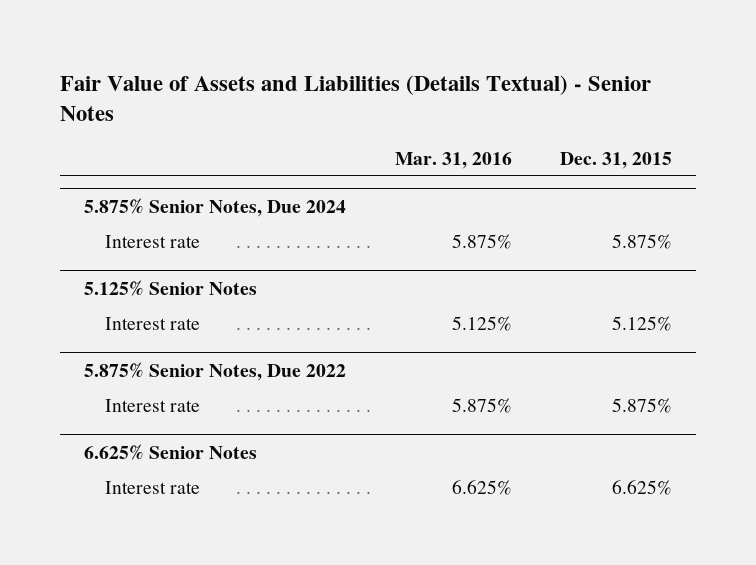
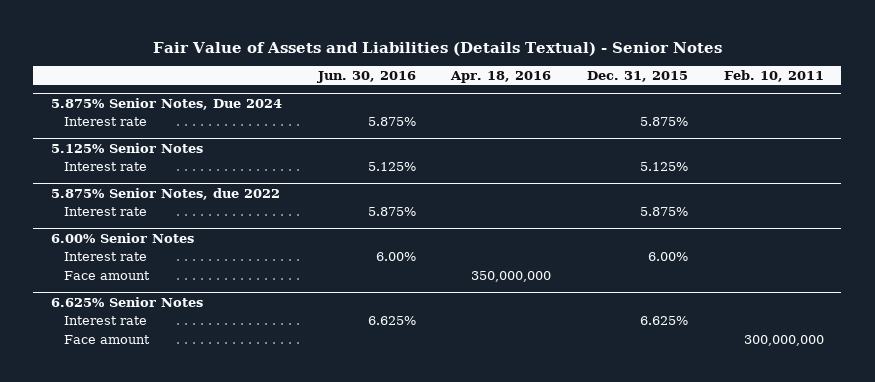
- | Mar. 31, 2016 | Dec. 31, 2015
+ | Jun. 30, 2016 | Apr. 18, 2016 | Dec. 31, 2015 | Feb. 10, 2011
- 5.875% Senior Notes, Due 2022
+ 5.875% Senior Notes, due 2022
+ 6.00% Senior Notes
+ Interest rate | 6.00% | | 6.00% |
+ Face amount | | 350,000,000 | |
@ 6.625% Senior Notes
+ Face amount | | | | 300,000,000

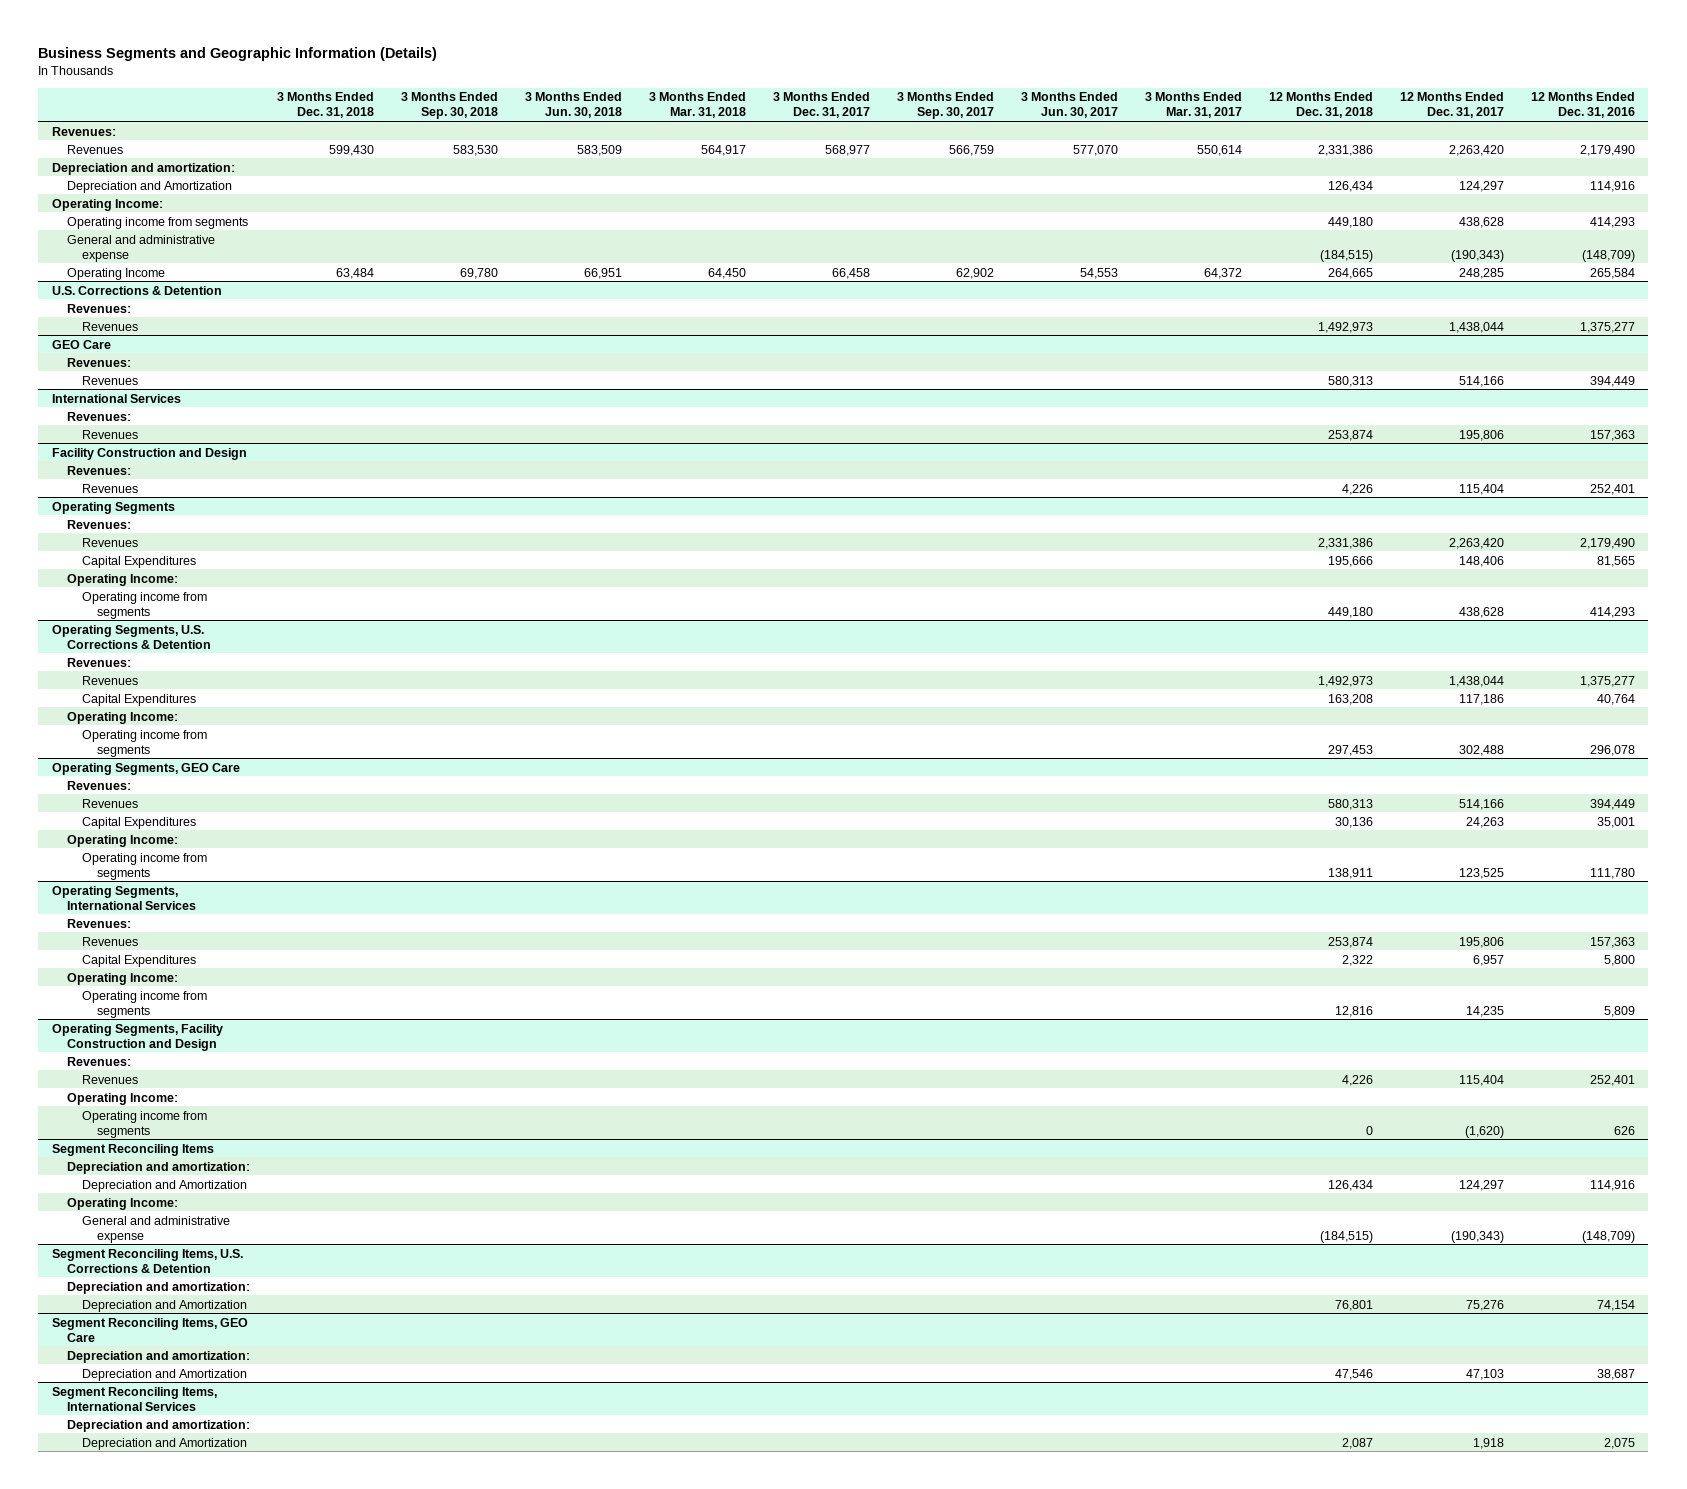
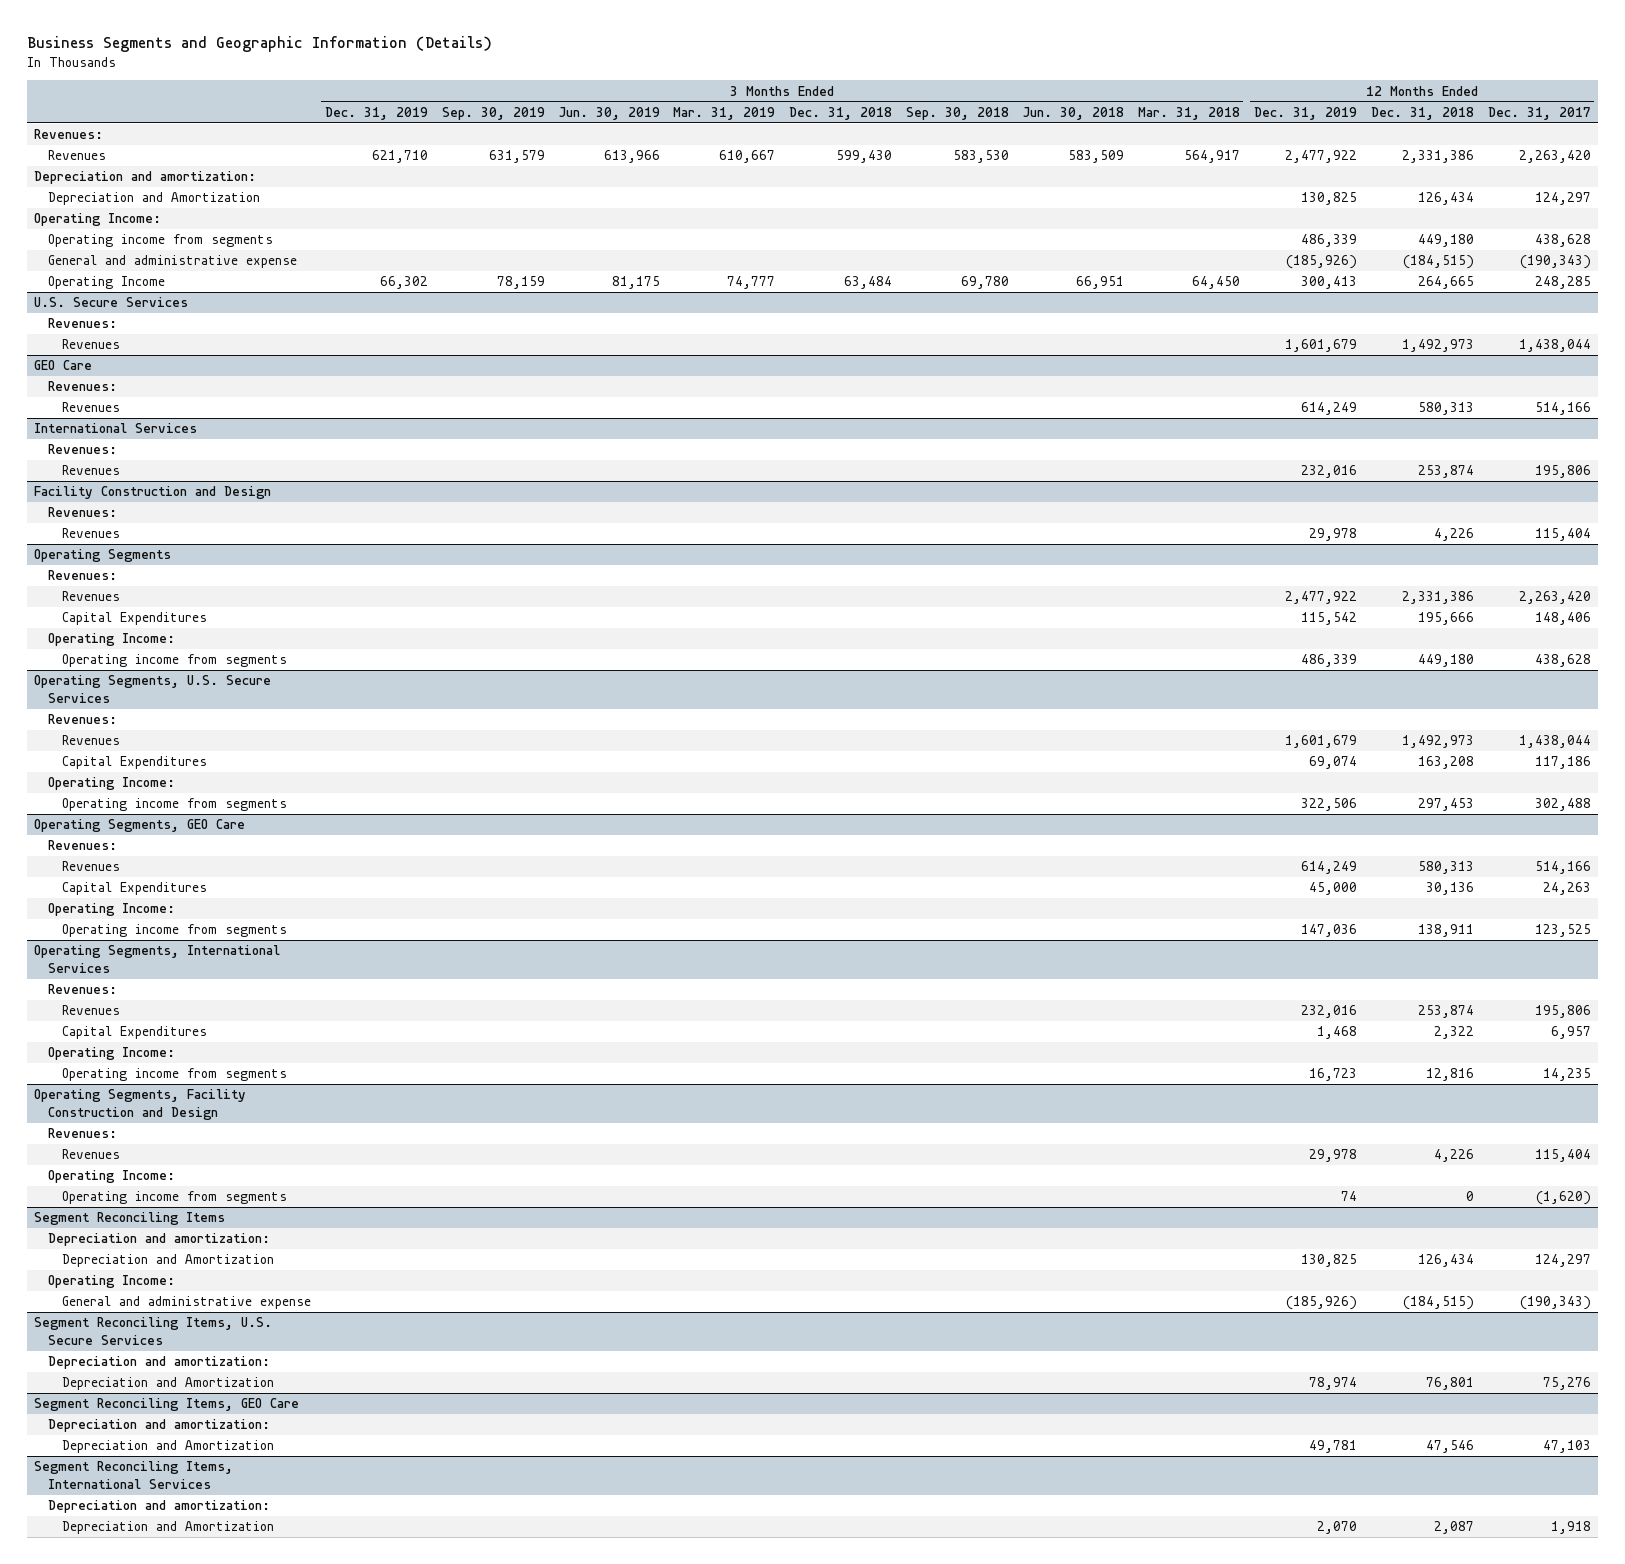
- | 3 Months Ended Dec. 31, 2018 | 3 Months Ended Sep. 30, 2018 | 3 Months Ended Jun. 30, 2018 | 3 Months Ended Mar. 31, 2018 | 3 Months Ended Dec. 31, 2017 | 3 Months Ended Sep. 30, 2017 | 3 Months Ended Jun. 30, 2017 | 3 Months Ended Mar. 31, 2017 | 12 Months Ended Dec. 31, 2018 | 12 Months Ended Dec. 31, 2017 | 12 Months Ended Dec. 31, 2016
+ | 3 Months Ended Dec. 31, 2019 | 3 Months Ended Sep. 30, 2019 | 3 Months Ended Jun. 30, 2019 | 3 Months Ended Mar. 31, 2019 | 3 Months Ended Dec. 31, 2018 | 3 Months Ended Sep. 30, 2018 | 3 Months Ended Jun. 30, 2018 | 3 Months Ended Mar. 31, 2018 | 12 Months Ended Dec. 31, 2019 | 12 Months Ended Dec. 31, 2018 | 12 Months Ended Dec. 31, 2017
- U.S. Corrections & Detention
+ U.S. Secure Services
- Operating Segments, U.S. Corrections & Detention
+ Operating Segments, U.S. Secure Services
- Segment Reconciling Items, U.S. Corrections & Detention
+ Segment Reconciling Items, U.S. Secure Services

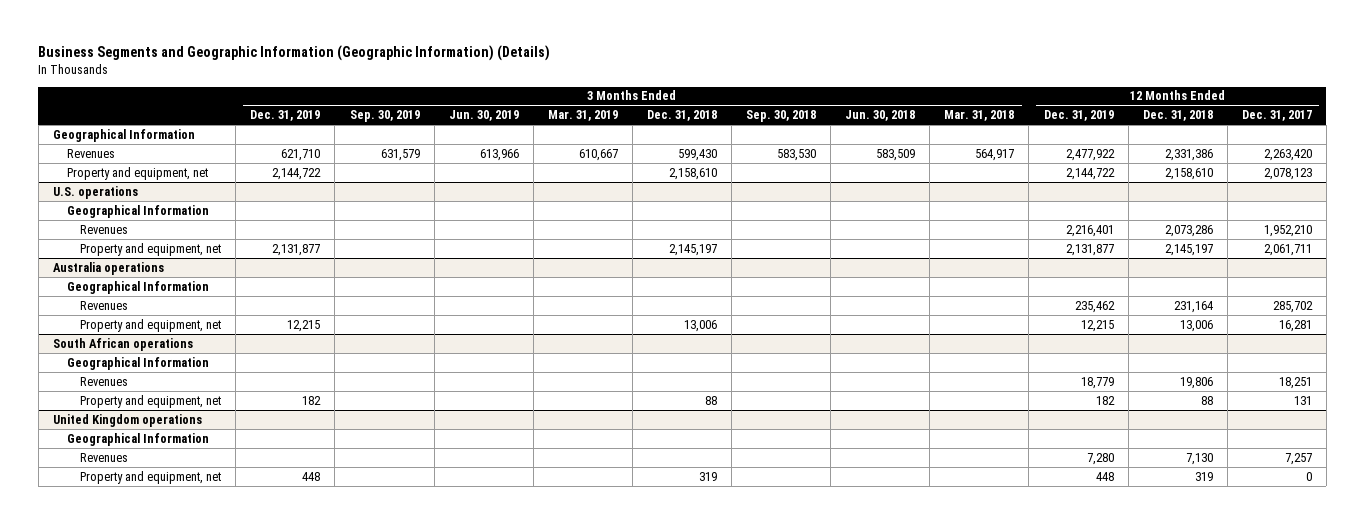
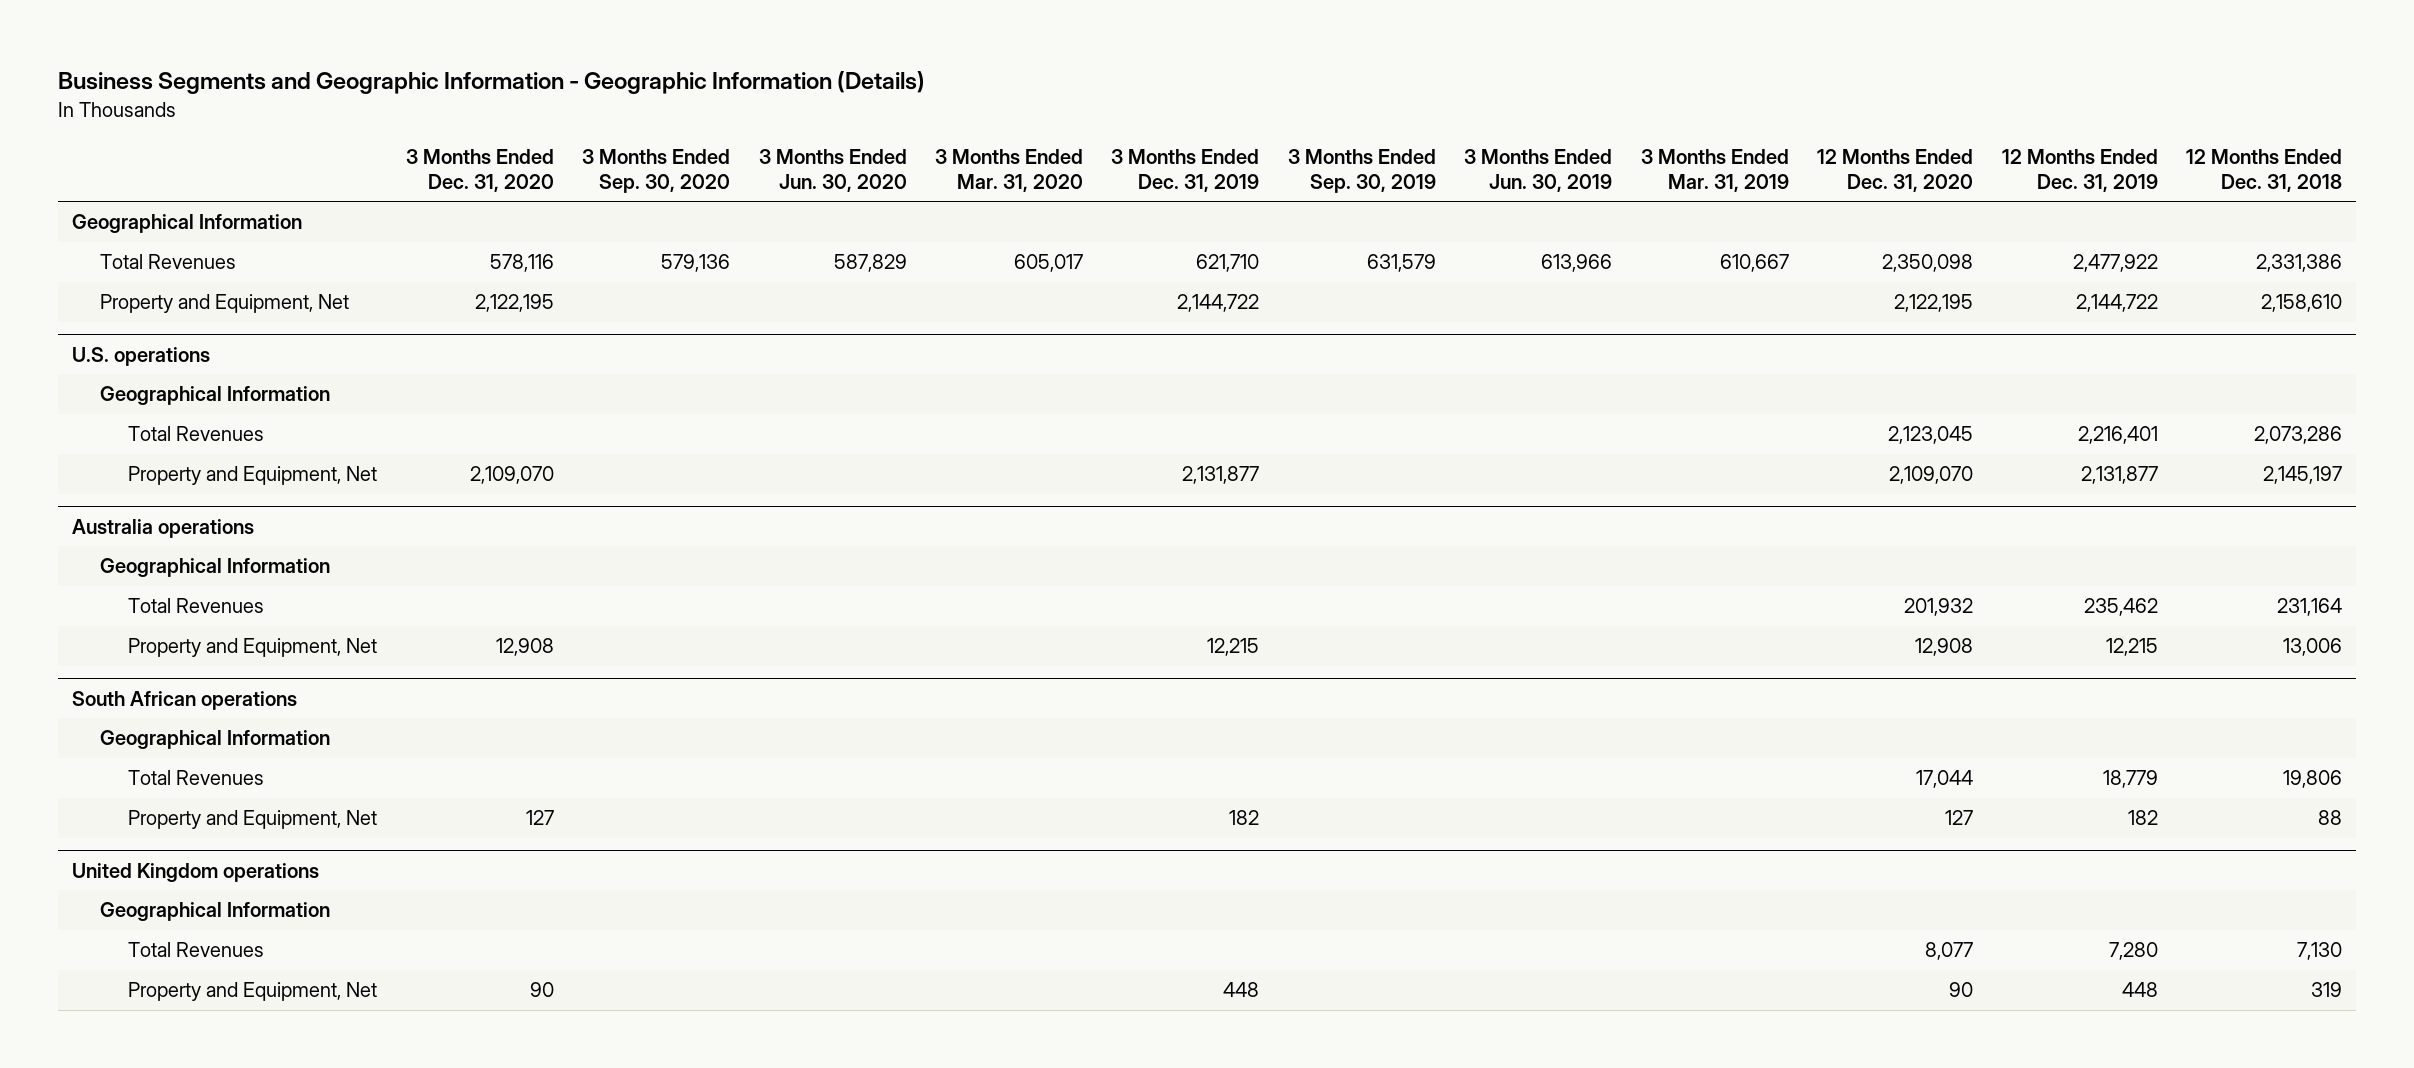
- Business Segments and Geographic Information (Geographic Information) (Details)
+ Business Segments and Geographic Information - Geographic Information (Details)
- | 3 Months Ended Dec. 31, 2019 | 3 Months Ended Sep. 30, 2019 | 3 Months Ended Jun. 30, 2019 | 3 Months Ended Mar. 31, 2019 | 3 Months Ended Dec. 31, 2018 | 3 Months Ended Sep. 30, 2018 | 3 Months Ended Jun. 30, 2018 | 3 Months Ended Mar. 31, 2018 | 12 Months Ended Dec. 31, 2019 | 12 Months Ended Dec. 31, 2018 | 12 Months Ended Dec. 31, 2017
+ | 3 Months Ended Dec. 31, 2020 | 3 Months Ended Sep. 30, 2020 | 3 Months Ended Jun. 30, 2020 | 3 Months Ended Mar. 31, 2020 | 3 Months Ended Dec. 31, 2019 | 3 Months Ended Sep. 30, 2019 | 3 Months Ended Jun. 30, 2019 | 3 Months Ended Mar. 31, 2019 | 12 Months Ended Dec. 31, 2020 | 12 Months Ended Dec. 31, 2019 | 12 Months Ended Dec. 31, 2018
- Revenues | 621,710 | 631,579 | 613,966 | 610,667 | 599,430 | 583,530 | 583,509 | 564,917 | 2,477,922 | 2,331,386 | 2,263,420
- Property and equipment, net | 2,144,722 | | | | 2,158,610 | | | | 2,144,722 | 2,158,610 | 2,078,123
+ Total Revenues | 578,116 | 579,136 | 587,829 | 605,017 | 621,710 | 631,579 | 613,966 | 610,667 | 2,350,098 | 2,477,922 | 2,331,386
+ Property and Equipment, Net | 2,122,195 | | | | 2,144,722 | | | | 2,122,195 | 2,144,722 | 2,158,610
@ U.S. operations
- Revenues | | | | | | | | | 2,216,401 | 2,073,286 | 1,952,210
- Property and equipment, net | 2,131,877 | | | | 2,145,197 | | | | 2,131,877 | 2,145,197 | 2,061,711
+ Total Revenues | | | | | | | | | 2,123,045 | 2,216,401 | 2,073,286
+ Property and Equipment, Net | 2,109,070 | | | | 2,131,877 | | | | 2,109,070 | 2,131,877 | 2,145,197
@ Australia operations
- Revenues | | | | | | | | | 235,462 | 231,164 | 285,702
- Property and equipment, net | 12,215 | | | | 13,006 | | | | 12,215 | 13,006 | 16,281
+ Total Revenues | | | | | | | | | 201,932 | 235,462 | 231,164
+ Property and Equipment, Net | 12,908 | | | | 12,215 | | | | 12,908 | 12,215 | 13,006
@ South African operations
- Revenues | | | | | | | | | 18,779 | 19,806 | 18,251
- Property and equipment, net | 182 | | | | 88 | | | | 182 | 88 | 131
+ Total Revenues | | | | | | | | | 17,044 | 18,779 | 19,806
+ Property and Equipment, Net | 127 | | | | 182 | | | | 127 | 182 | 88
@ United Kingdom operations
- Revenues | | | | | | | | | 7,280 | 7,130 | 7,257
- Property and equipment, net | 448 | | | | 319 | | | | 448 | 319 | 0
+ Total Revenues | | | | | | | | | 8,077 | 7,280 | 7,130
+ Property and Equipment, Net | 90 | | | | 448 | | | | 90 | 448 | 319

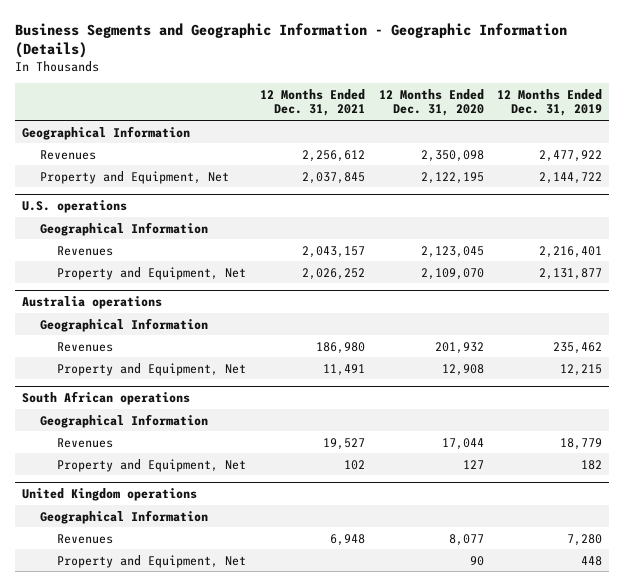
- | 3 Months Ended Dec. 31, 2020 | 3 Months Ended Sep. 30, 2020 | 3 Months Ended Jun. 30, 2020 | 3 Months Ended Mar. 31, 2020 | 3 Months Ended Dec. 31, 2019 | 3 Months Ended Sep. 30, 2019 | 3 Months Ended Jun. 30, 2019 | 3 Months Ended Mar. 31, 2019 | 12 Months Ended Dec. 31, 2020 | 12 Months Ended Dec. 31, 2019 | 12 Months Ended Dec. 31, 2018
+ | 12 Months Ended Dec. 31, 2021 | 12 Months Ended Dec. 31, 2020 | 12 Months Ended Dec. 31, 2019
- Total Revenues | 578,116 | 579,136 | 587,829 | 605,017 | 621,710 | 631,579 | 613,966 | 610,667 | 2,350,098 | 2,477,922 | 2,331,386
+ Revenues | 2,256,612 | 2,350,098 | 2,477,922
@ U.S. operations
- Total Revenues | | | | | | | | | 2,123,045 | 2,216,401 | 2,073,286
+ Revenues | 2,043,157 | 2,123,045 | 2,216,401
@ Australia operations
- Total Revenues | | | | | | | | | 201,932 | 235,462 | 231,164
+ Revenues | 186,980 | 201,932 | 235,462
@ South African operations
- Total Revenues | | | | | | | | | 17,044 | 18,779 | 19,806
+ Revenues | 19,527 | 17,044 | 18,779
@ United Kingdom operations
- Total Revenues | | | | | | | | | 8,077 | 7,280 | 7,130
+ Revenues | 6,948 | 8,077 | 7,280

